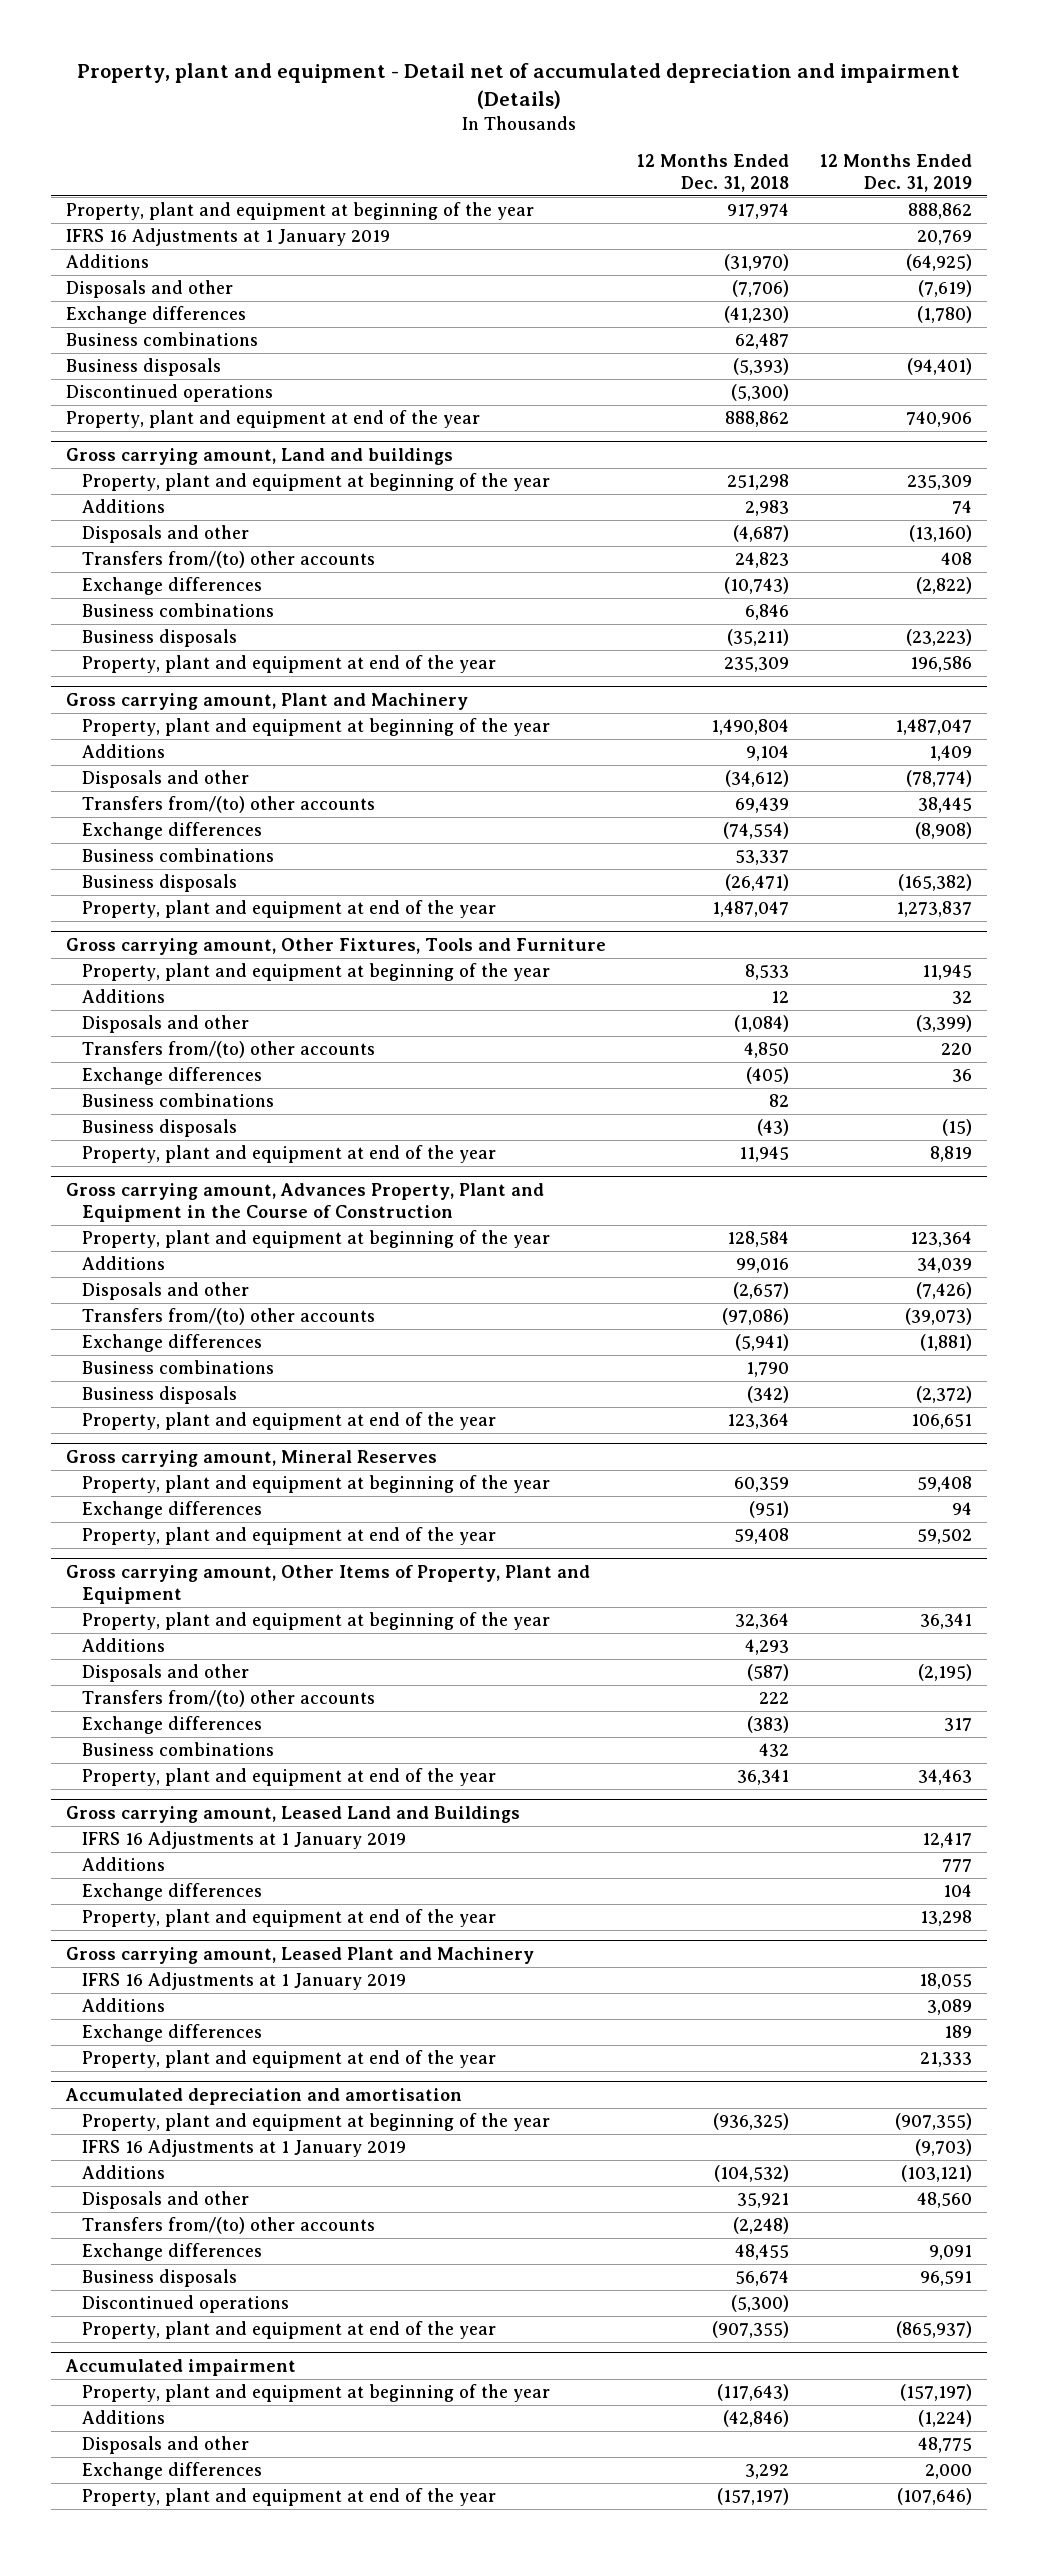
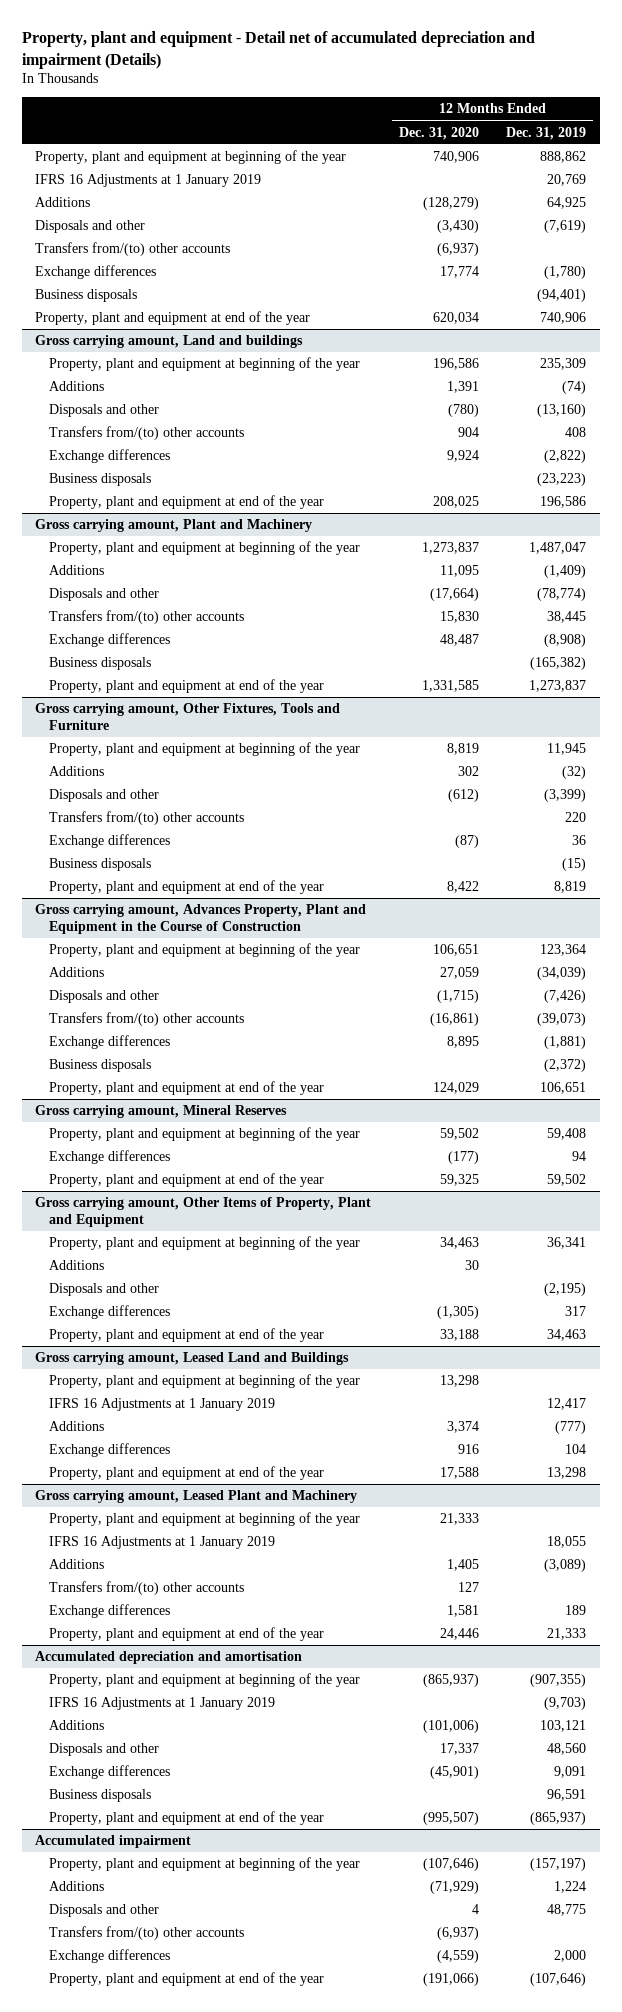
- | 12 Months Ended Dec. 31, 2018 | 12 Months Ended Dec. 31, 2019
+ | 12 Months Ended Dec. 31, 2020 | 12 Months Ended Dec. 31, 2019
- Additions | (31,970) | (64,925)
+ Additions | (128,279) | 64,925
+ Transfers from/(to) other accounts | (6,937) |
- Business combinations | 62,487 |
- Discontinued operations | (5,300) |
@ Gross carrying amount, Land and buildings
- Additions | 2,983 | 74
+ Additions | 1,391 | (74)
- Business combinations | 6,846 |
@ Gross carrying amount, Plant and Machinery
- Additions | 9,104 | 1,409
+ Additions | 11,095 | (1,409)
- Business combinations | 53,337 |
@ Gross carrying amount, Other Fixtures, Tools and Furniture
- Additions | 12 | 32
+ Additions | 302 | (32)
- Business combinations | 82 |
@ Gross carrying amount, Advances Property, Plant and Equipment in the Course of Construction
- Additions | 99,016 | 34,039
+ Additions | 27,059 | (34,039)
- Business combinations | 1,790 |
@ Gross carrying amount, Other Items of Property, Plant and Equipment
- Transfers from/(to) other accounts | 222 |
- Business combinations | 432 |
@ Gross carrying amount, Leased Land and Buildings
+ Property, plant and equipment at beginning of the year | 13,298 |
- Additions | | 777
+ Additions | 3,374 | (777)
@ Gross carrying amount, Leased Plant and Machinery
+ Property, plant and equipment at beginning of the year | 21,333 |
- Additions | | 3,089
+ Additions | 1,405 | (3,089)
+ Transfers from/(to) other accounts | 127 |
@ Accumulated depreciation and amortisation
- Additions | (104,532) | (103,121)
+ Additions | (101,006) | 103,121
- Transfers from/(to) other accounts | (2,248) |
- Discontinued operations | (5,300) |
@ Accumulated impairment
- Additions | (42,846) | (1,224)
+ Additions | (71,929) | 1,224
+ Transfers from/(to) other accounts | (6,937) |

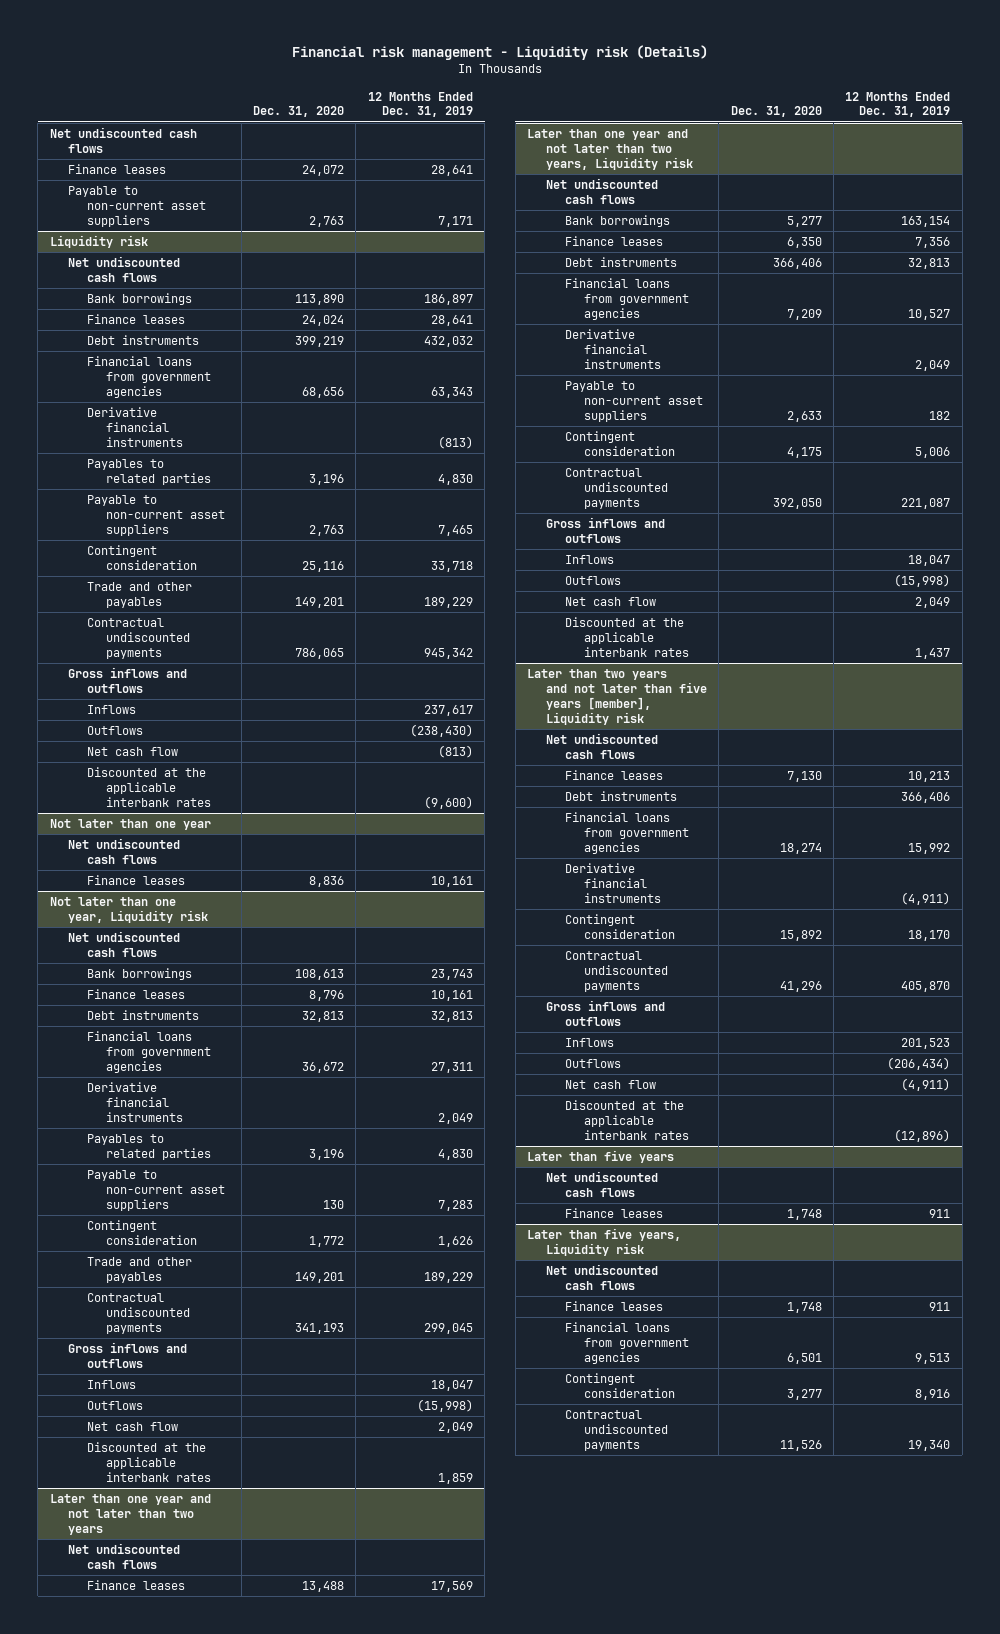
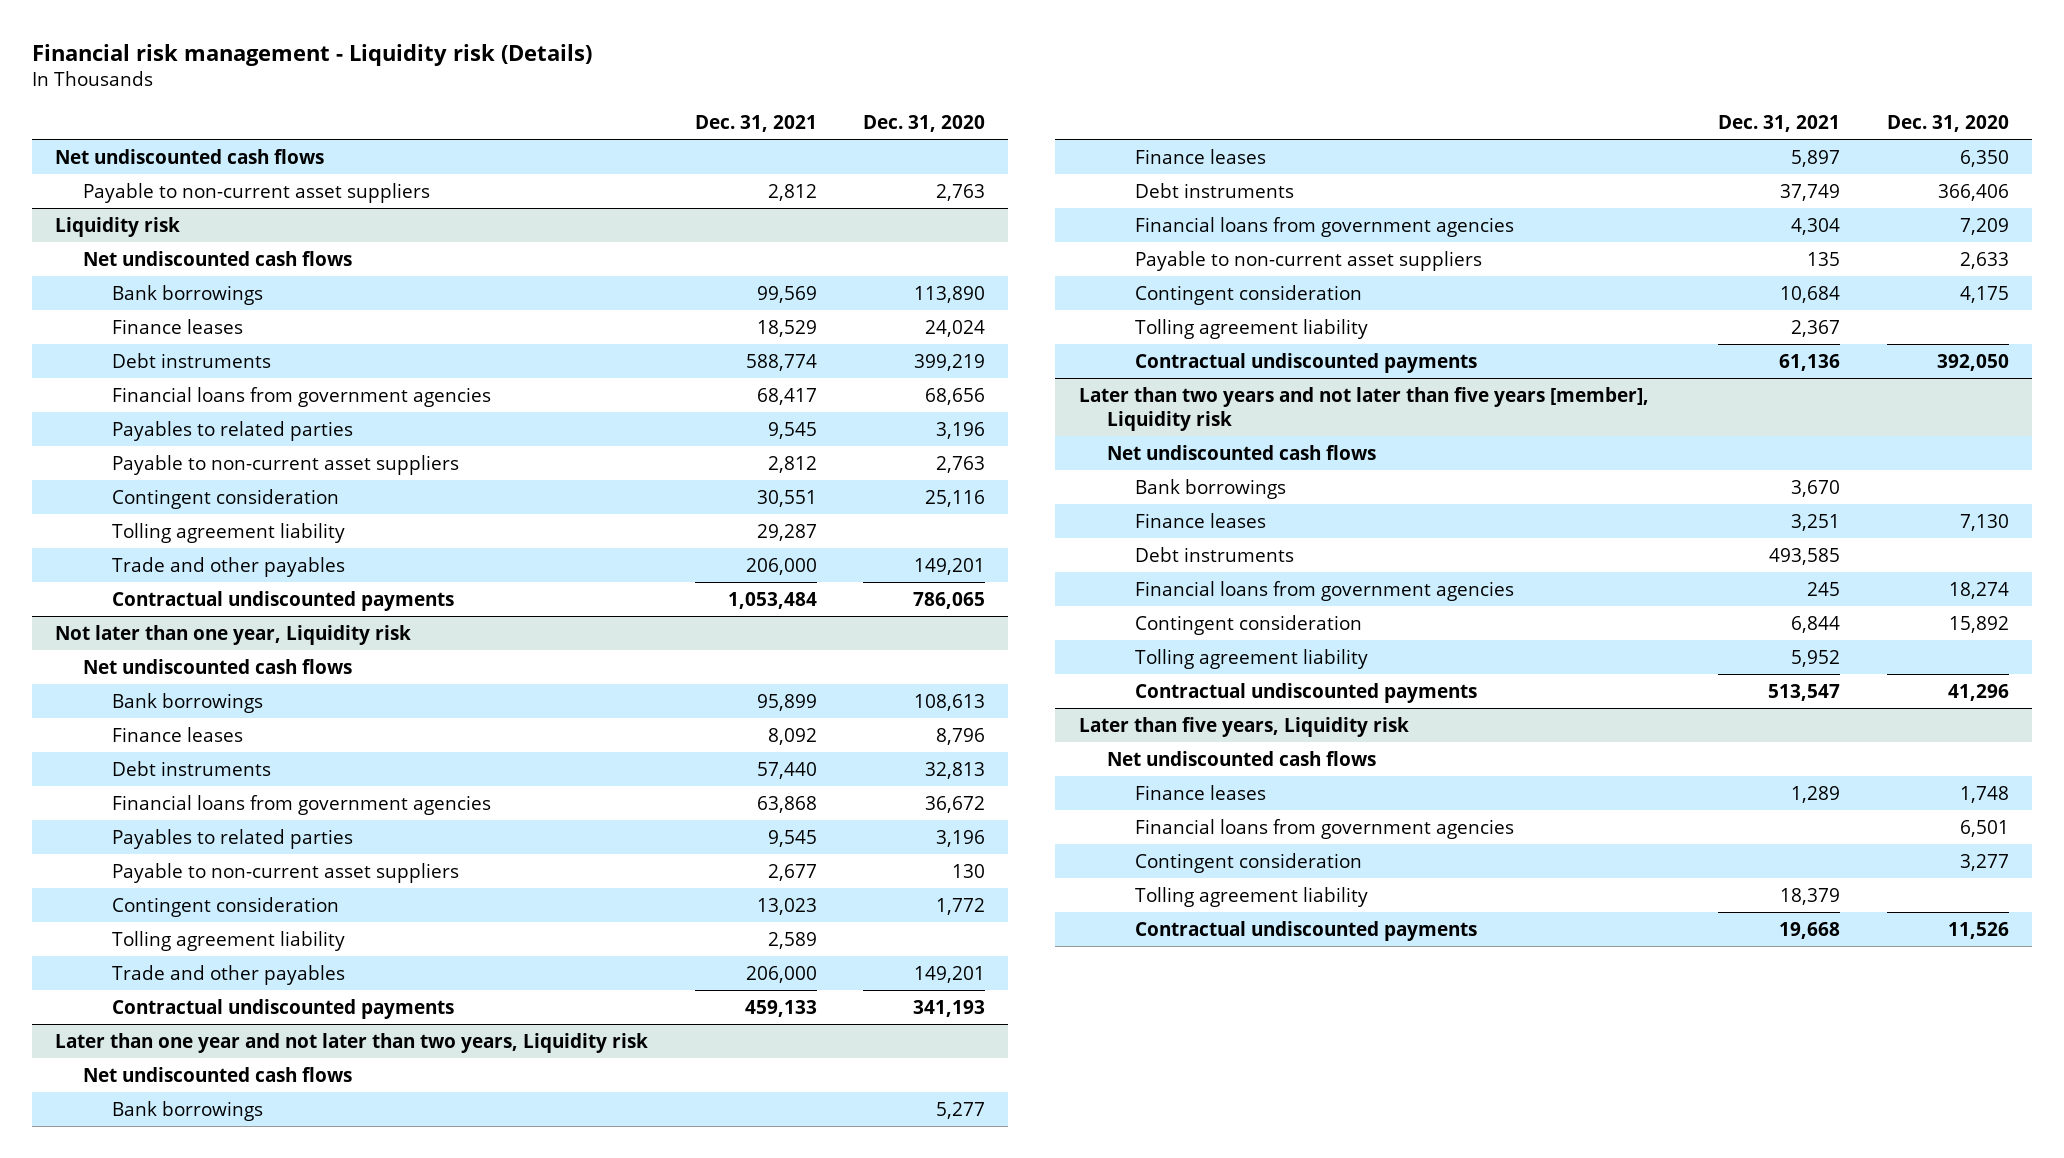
- | Dec. 31, 2020 | 12 Months Ended Dec. 31, 2019
+ | Dec. 31, 2021 | Dec. 31, 2020
- Finance leases | 24,072 | 28,641
@ Liquidity risk
- Derivative financial instruments | | (813)
+ Tolling agreement liability | 29,287 |
- Gross inflows and outflows
- Inflows | | 237,617
- Outflows | | (238,430)
- Net cash flow | | (813)
- Discounted at the applicable interbank rates | | (9,600)
- Not later than one year
- Net undiscounted cash flows
- Finance leases | 8,836 | 10,161
@ Not later than one year, Liquidity risk
- Derivative financial instruments | | 2,049
+ Tolling agreement liability | 2,589 |
- Gross inflows and outflows
- Inflows | | 18,047
- Outflows | | (15,998)
- Net cash flow | | 2,049
- Discounted at the applicable interbank rates | | 1,859
- Later than one year and not later than two years
- Net undiscounted cash flows
- Finance leases | 13,488 | 17,569
@ Later than one year and not later than two years, Liquidity risk
- Derivative financial instruments | | 2,049
+ Tolling agreement liability | 2,367 |
- Gross inflows and outflows
- Inflows | | 18,047
- Outflows | | (15,998)
- Net cash flow | | 2,049
- Discounted at the applicable interbank rates | | 1,437
@ Later than two years and not later than five years [member], Liquidity risk
+ Bank borrowings | 3,670 |
- Derivative financial instruments | | (4,911)
+ Tolling agreement liability | 5,952 |
- Gross inflows and outflows
- Inflows | | 201,523
- Outflows | | (206,434)
- Net cash flow | | (4,911)
- Discounted at the applicable interbank rates | | (12,896)
- Later than five years
- Net undiscounted cash flows
- Finance leases | 1,748 | 911
@ Later than five years, Liquidity risk
+ Tolling agreement liability | 18,379 |

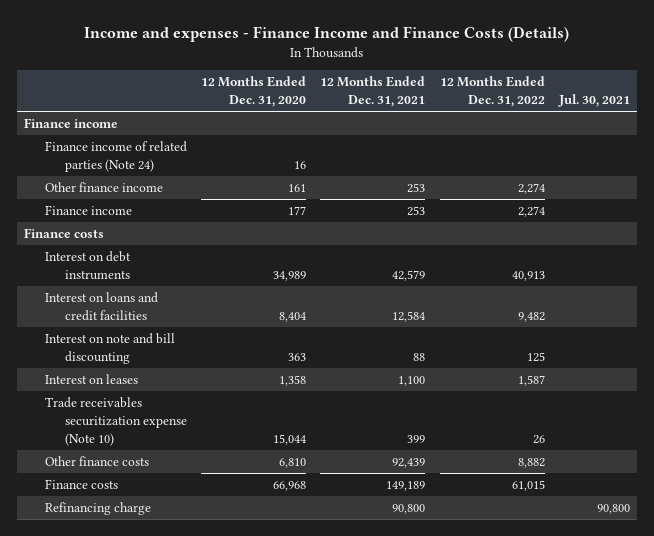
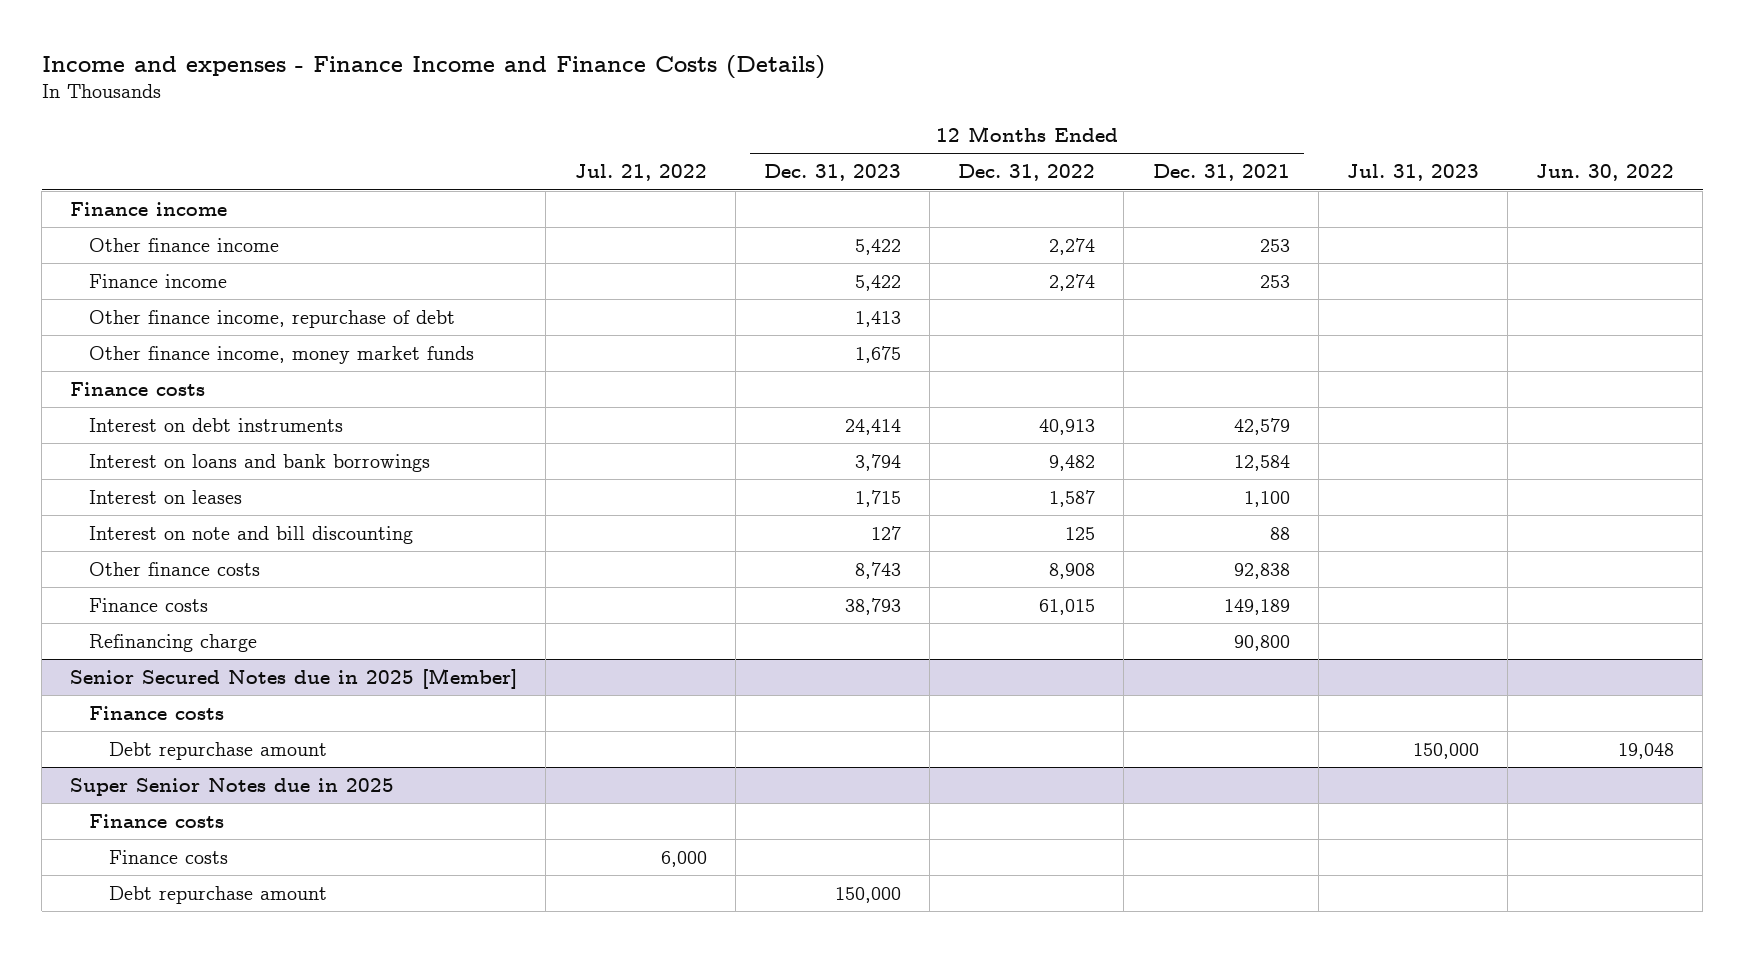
- | 12 Months Ended Dec. 31, 2020 | 12 Months Ended Dec. 31, 2021 | 12 Months Ended Dec. 31, 2022 | Jul. 30, 2021
+ | Jul. 21, 2022 | 12 Months Ended Dec. 31, 2023 | 12 Months Ended Dec. 31, 2022 | 12 Months Ended Dec. 31, 2021 | Jul. 31, 2023 | Jun. 30, 2022
- Finance income of related parties (Note 24) | 16 | | |
+ Other finance income, repurchase of debt | | 1,413 | | | |
+ Other finance income, money market funds | | 1,675 | | | |
- Interest on loans and credit facilities | 8,404 | 12,584 | 9,482 |
+ Interest on loans and bank borrowings | | 3,794 | 9,482 | 12,584 | |
- Trade receivables securitization expense (Note 10) | 15,044 | 399 | 26 |
- Other finance costs | 6,810 | 92,439 | 8,882 |
moved down: Interest on note and bill discounting | | 127 | 125 | 88 | |
+ Other finance costs | | 8,743 | 8,908 | 92,838 | |
+ Senior Secured Notes due in 2025 [Member]
+ Finance costs
+ Debt repurchase amount | | | | | 150,000 | 19,048
+ Super Senior Notes due in 2025
+ Finance costs
+ Finance costs | 6,000 | | | | |
+ Debt repurchase amount | | 150,000 | | | |

